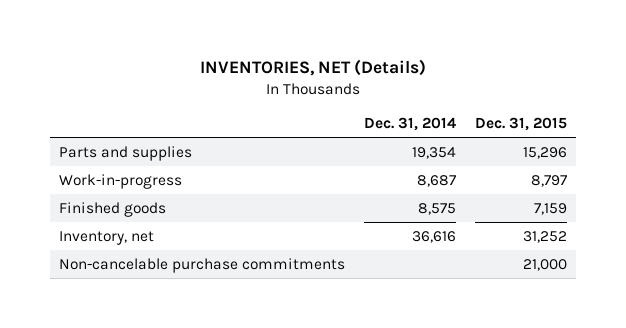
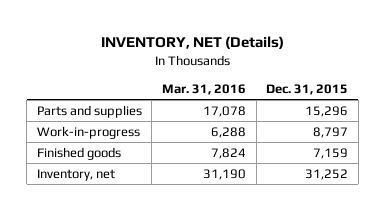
- INVENTORIES, NET (Details)
+ INVENTORY, NET (Details)
- | Dec. 31, 2014 | Dec. 31, 2015
+ | Mar. 31, 2016 | Dec. 31, 2015
- Non-cancelable purchase commitments | | 21,000

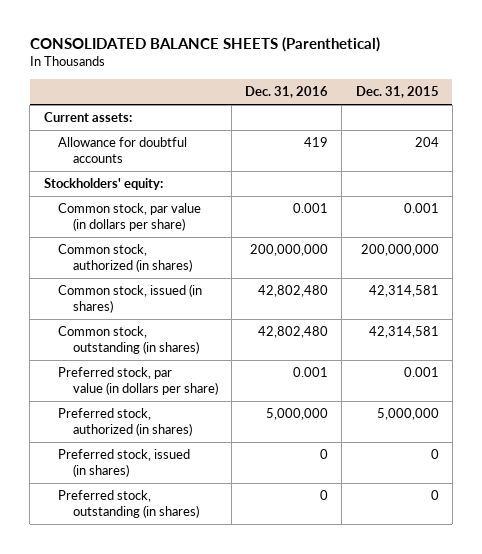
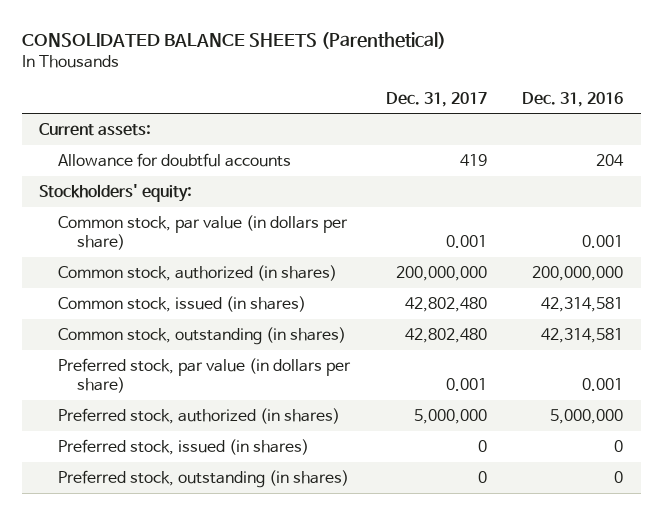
- | Dec. 31, 2016 | Dec. 31, 2015
+ | Dec. 31, 2017 | Dec. 31, 2016
- Allowance for doubtful accounts | 419 | 204
+ Allowance for doubtful accounts | 419 | 204
- Common stock, issued (in shares) | 42,802,480 | 42,314,581
- Common stock, outstanding (in shares) | 42,802,480 | 42,314,581
+ Common stock, issued (in shares) | 42,802,480 | 42,314,581
+ Common stock, outstanding (in shares) | 42,802,480 | 42,314,581

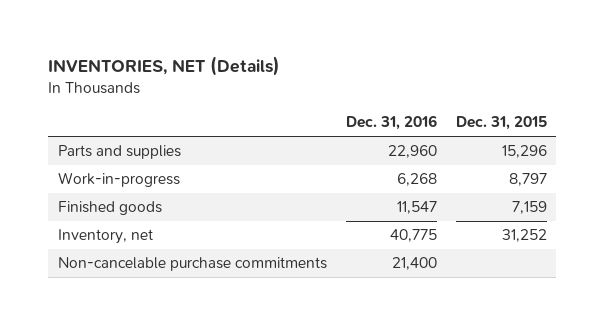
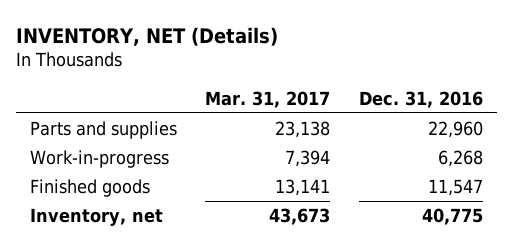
- INVENTORIES, NET (Details)
+ INVENTORY, NET (Details)
- | Dec. 31, 2016 | Dec. 31, 2015
+ | Mar. 31, 2017 | Dec. 31, 2016
- Non-cancelable purchase commitments | 21,400 |

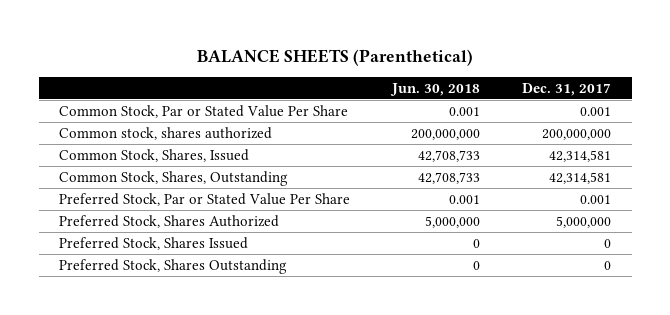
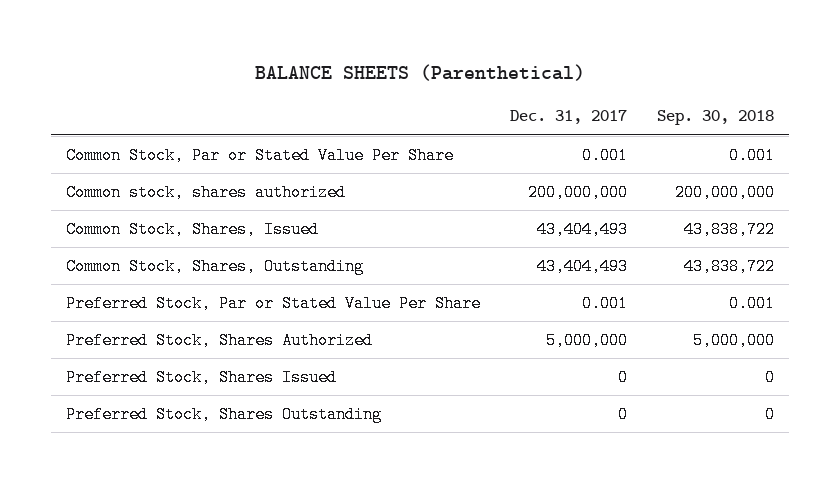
- | Jun. 30, 2018 | Dec. 31, 2017
+ | Dec. 31, 2017 | Sep. 30, 2018
- Common Stock, Shares, Issued | 42,708,733 | 42,314,581
- Common Stock, Shares, Outstanding | 42,708,733 | 42,314,581
+ Common Stock, Shares, Issued | 43,404,493 | 43,838,722
+ Common Stock, Shares, Outstanding | 43,404,493 | 43,838,722

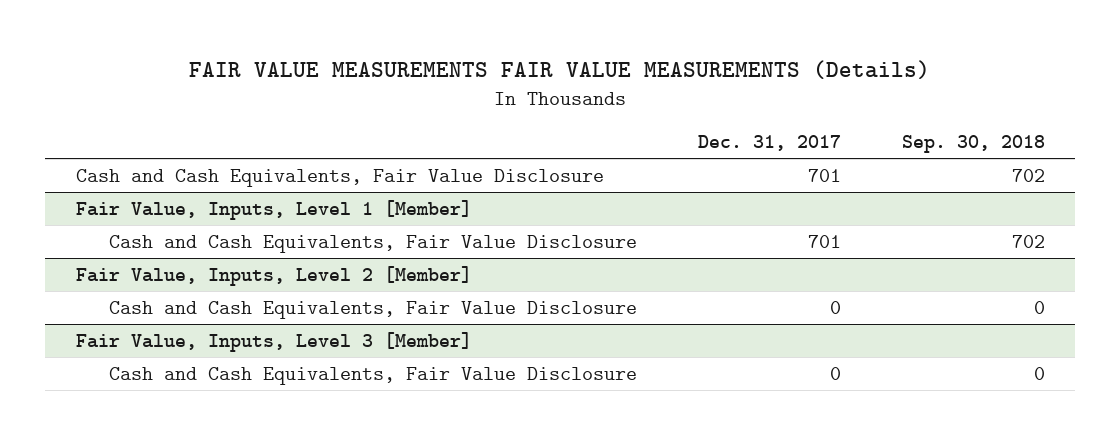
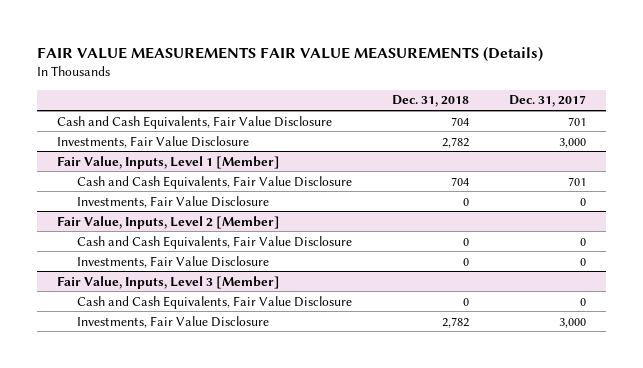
- | Dec. 31, 2017 | Sep. 30, 2018
+ | Dec. 31, 2018 | Dec. 31, 2017
+ Investments, Fair Value Disclosure | 2,782 | 3,000
@ Fair Value, Inputs, Level 1 [Member]
+ Investments, Fair Value Disclosure | 0 | 0
@ Fair Value, Inputs, Level 2 [Member]
+ Investments, Fair Value Disclosure | 0 | 0
@ Fair Value, Inputs, Level 3 [Member]
+ Investments, Fair Value Disclosure | 2,782 | 3,000

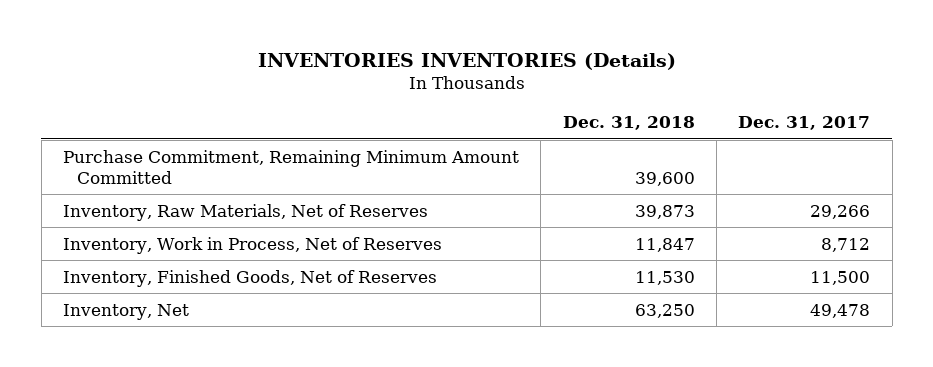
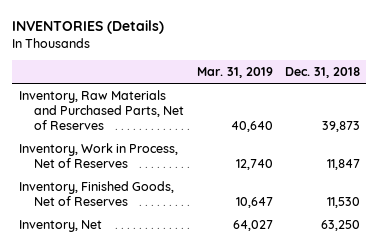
- INVENTORIES INVENTORIES (Details)
+ INVENTORIES (Details)
- | Dec. 31, 2018 | Dec. 31, 2017
+ | Mar. 31, 2019 | Dec. 31, 2018
- Purchase Commitment, Remaining Minimum Amount Committed | 39,600 |
- Inventory, Raw Materials, Net of Reserves | 39,873 | 29,266
+ Inventory, Raw Materials and Purchased Parts, Net of Reserves | 40,640 | 39,873

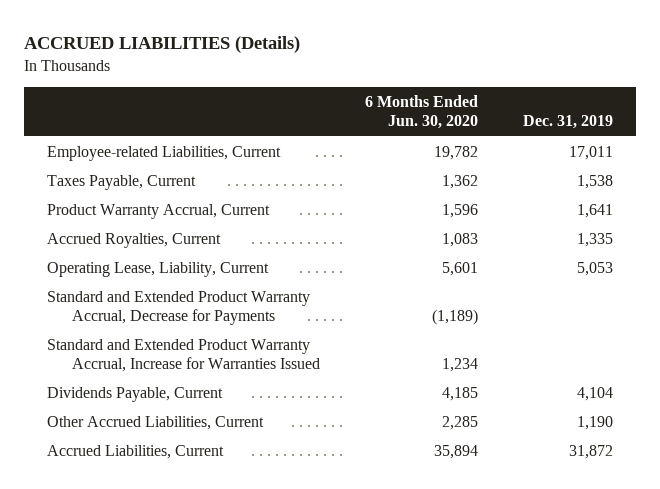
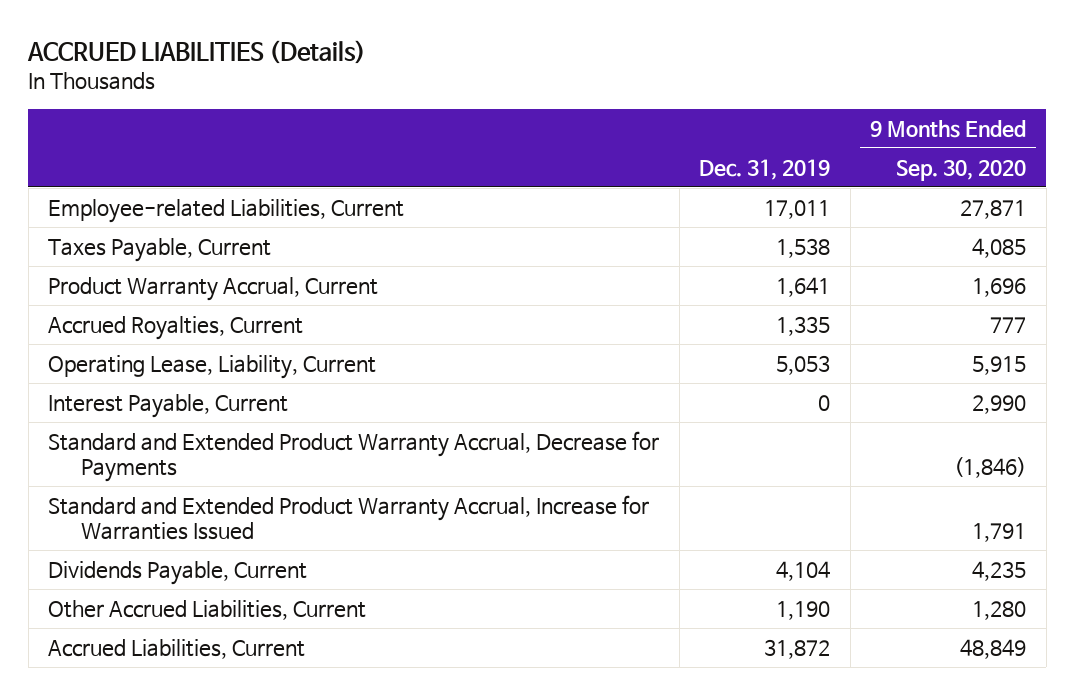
- | 6 Months Ended Jun. 30, 2020 | Dec. 31, 2019
+ | Dec. 31, 2019 | 9 Months Ended Sep. 30, 2020
+ Interest Payable, Current | 0 | 2,990

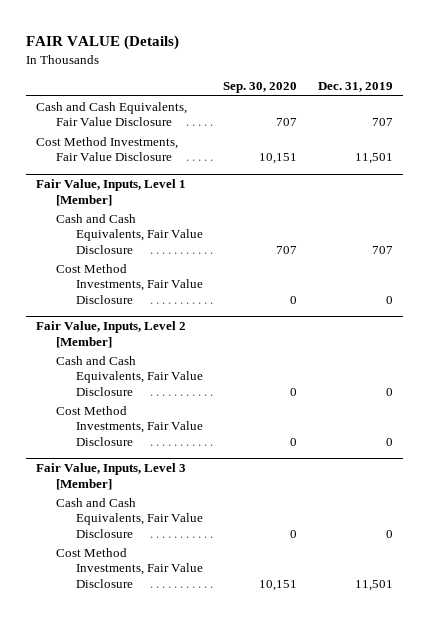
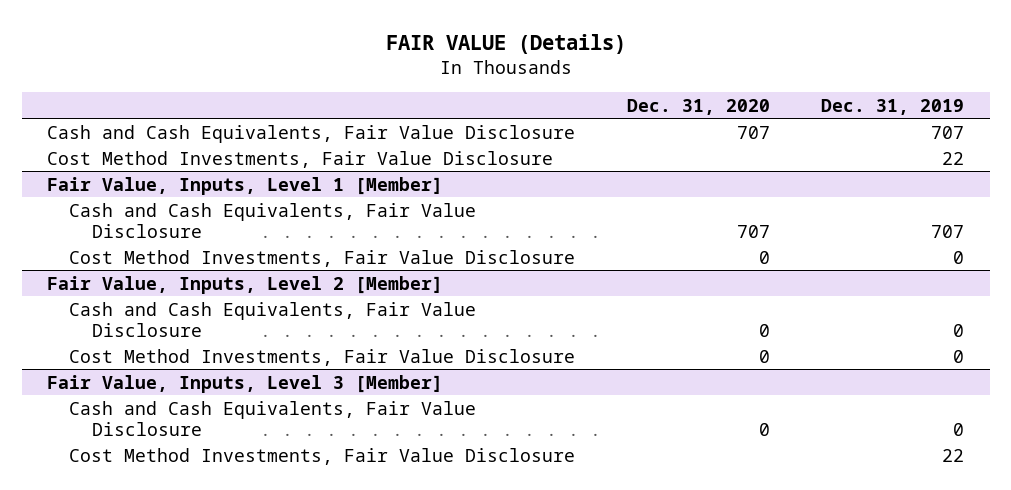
- | Sep. 30, 2020 | Dec. 31, 2019
+ | Dec. 31, 2020 | Dec. 31, 2019
- Cost Method Investments, Fair Value Disclosure | 10,151 | 11,501
+ Cost Method Investments, Fair Value Disclosure | | 22
@ Fair Value, Inputs, Level 3 [Member]
- Cost Method Investments, Fair Value Disclosure | 10,151 | 11,501
+ Cost Method Investments, Fair Value Disclosure | | 22

